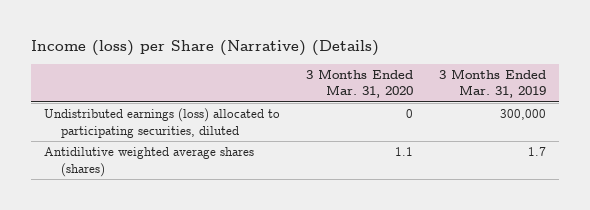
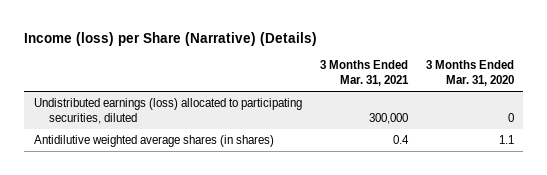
- | 3 Months Ended Mar. 31, 2020 | 3 Months Ended Mar. 31, 2019
+ | 3 Months Ended Mar. 31, 2021 | 3 Months Ended Mar. 31, 2020
- Antidilutive weighted average shares (shares) | 1.1 | 1.7
+ Antidilutive weighted average shares (in shares) | 0.4 | 1.1

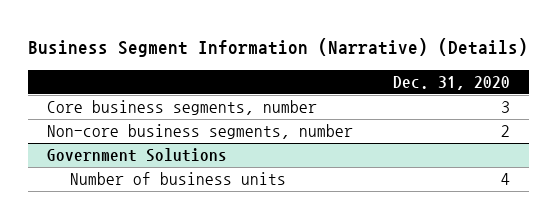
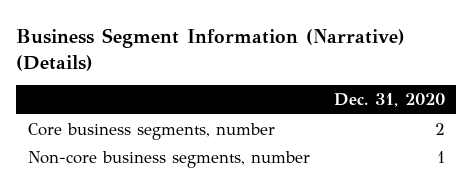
- Core business segments, number | 3
- Non-core business segments, number | 2
- Government Solutions
- Number of business units | 4
+ Core business segments, number | 2
+ Non-core business segments, number | 1

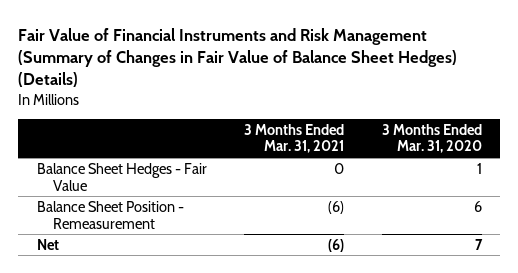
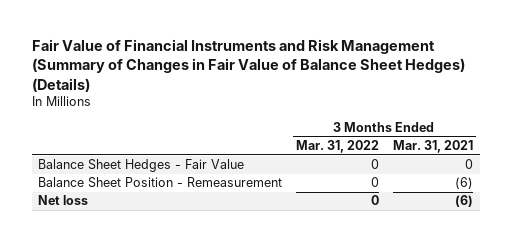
- | 3 Months Ended Mar. 31, 2021 | 3 Months Ended Mar. 31, 2020
+ | 3 Months Ended Mar. 31, 2022 | 3 Months Ended Mar. 31, 2021
- Net | (6) | 7
+ Net loss | 0 | (6)

